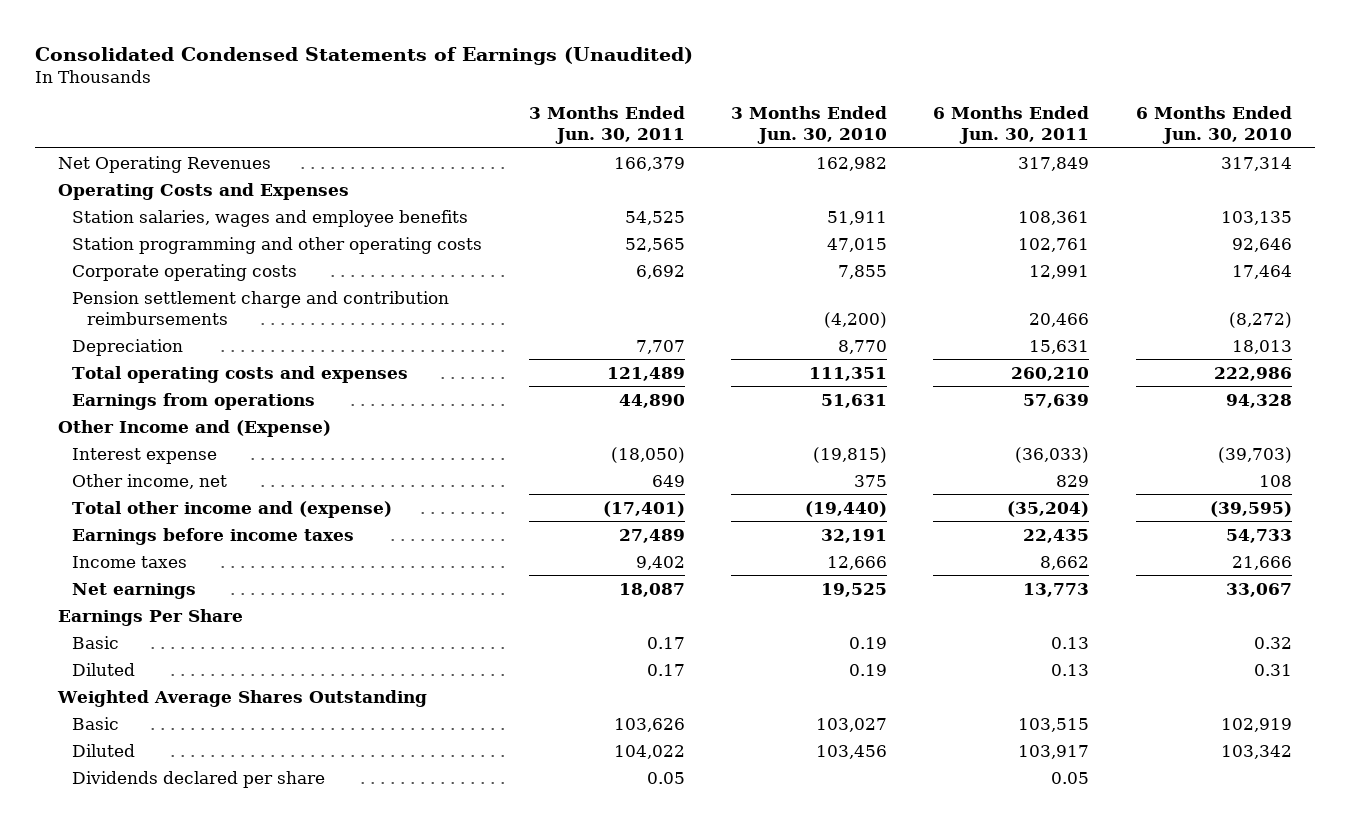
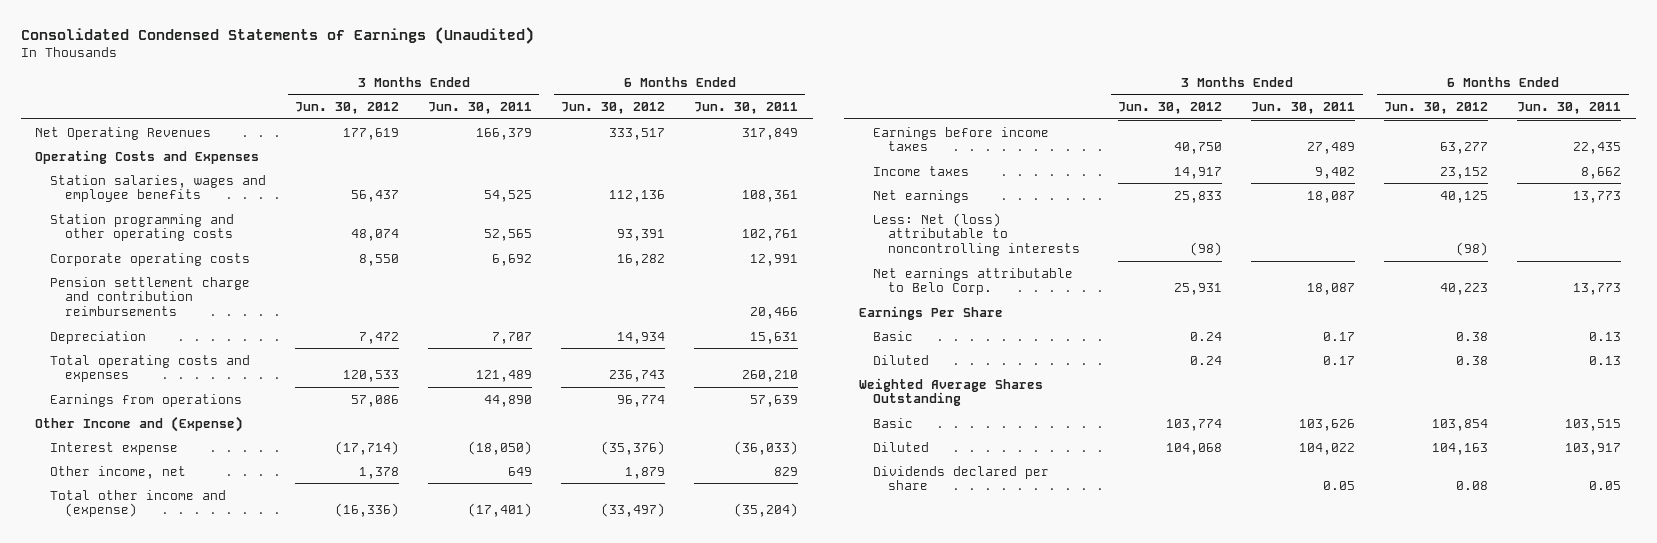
- | 3 Months Ended Jun. 30, 2011 | 3 Months Ended Jun. 30, 2010 | 6 Months Ended Jun. 30, 2011 | 6 Months Ended Jun. 30, 2010
+ | 3 Months Ended Jun. 30, 2012 | 3 Months Ended Jun. 30, 2011 | 6 Months Ended Jun. 30, 2012 | 6 Months Ended Jun. 30, 2011
+ Less: Net (loss) attributable to noncontrolling interests | (98) | | (98) |
+ Net earnings attributable to Belo Corp. | 25,931 | 18,087 | 40,223 | 13,773

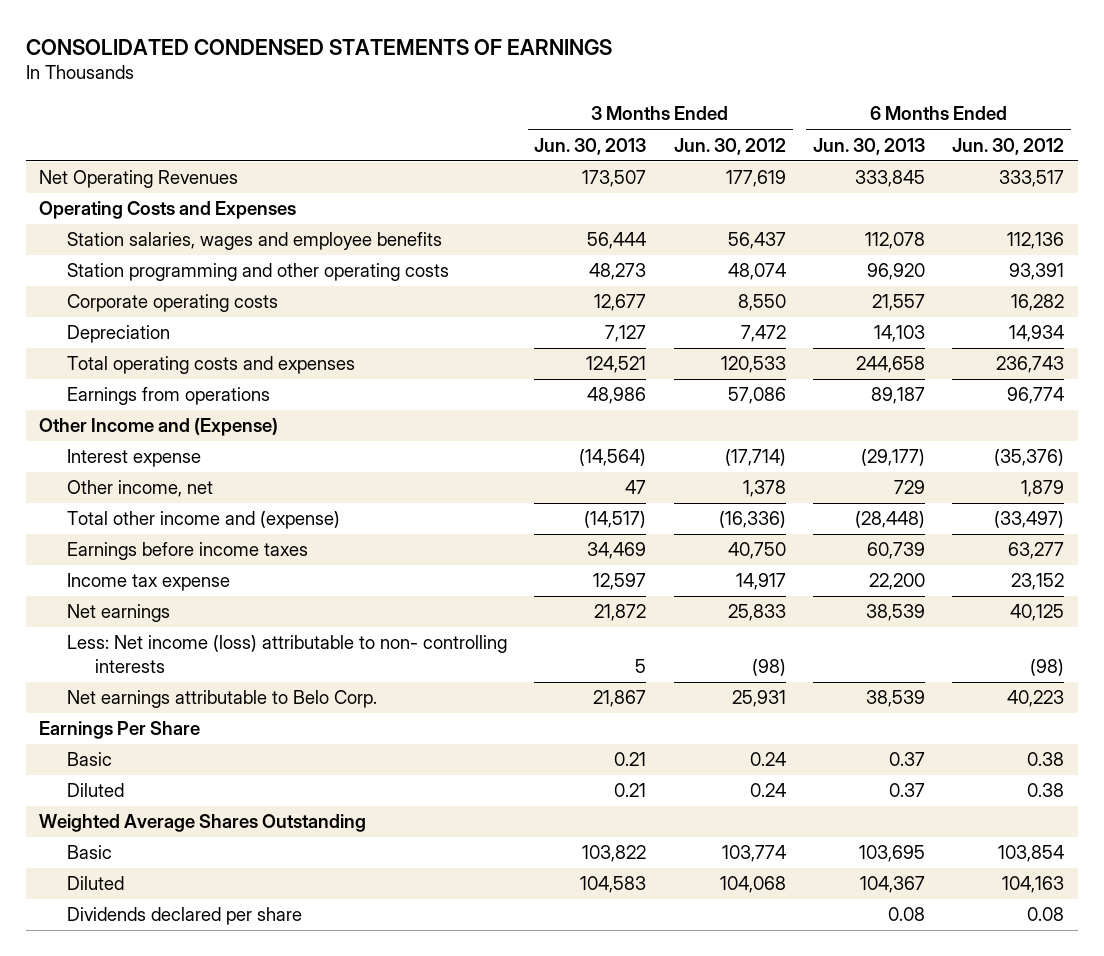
- Consolidated Condensed Statements of Earnings (Unaudited)
+ CONSOLIDATED CONDENSED STATEMENTS OF EARNINGS
- | 3 Months Ended Jun. 30, 2012 | 3 Months Ended Jun. 30, 2011 | 6 Months Ended Jun. 30, 2012 | 6 Months Ended Jun. 30, 2011
+ | 3 Months Ended Jun. 30, 2013 | 3 Months Ended Jun. 30, 2012 | 6 Months Ended Jun. 30, 2013 | 6 Months Ended Jun. 30, 2012
- Pension settlement charge and contribution reimbursements | | | | 20,466
- Income taxes | 14,917 | 9,402 | 23,152 | 8,662
+ Income tax expense | 12,597 | 14,917 | 22,200 | 23,152
- Less: Net (loss) attributable to noncontrolling interests | (98) | | (98) |
+ Less: Net income (loss) attributable to non- controlling interests | 5 | (98) | | (98)

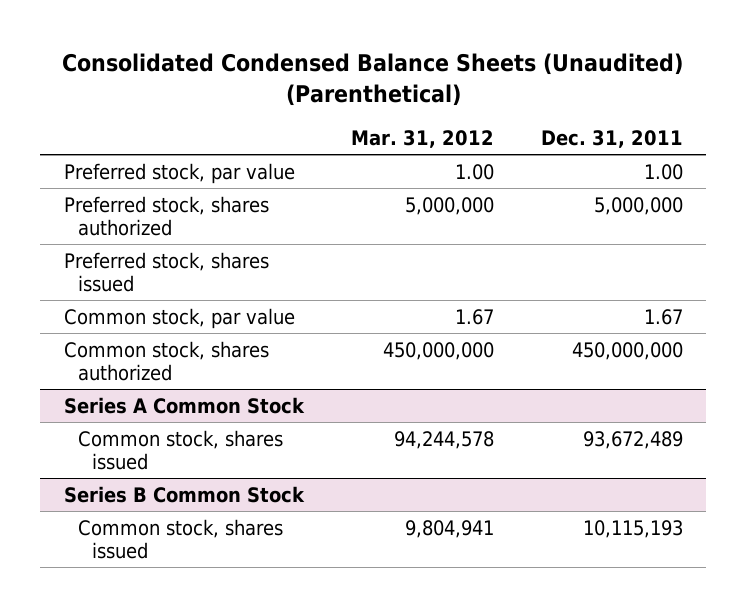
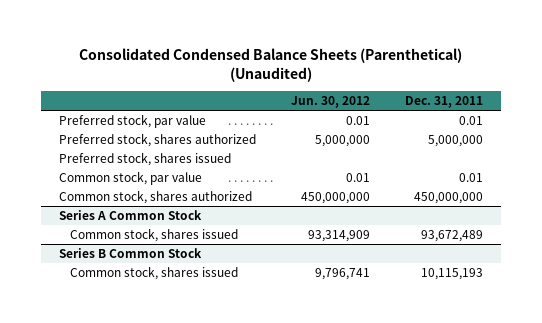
- Consolidated Condensed Balance Sheets (Unaudited) (Parenthetical)
+ Consolidated Condensed Balance Sheets (Parenthetical) (Unaudited)
- | Mar. 31, 2012 | Dec. 31, 2011
+ | Jun. 30, 2012 | Dec. 31, 2011
- Preferred stock, par value | 1.00 | 1.00
+ Preferred stock, par value | 0.01 | 0.01
- Common stock, par value | 1.67 | 1.67
+ Common stock, par value | 0.01 | 0.01

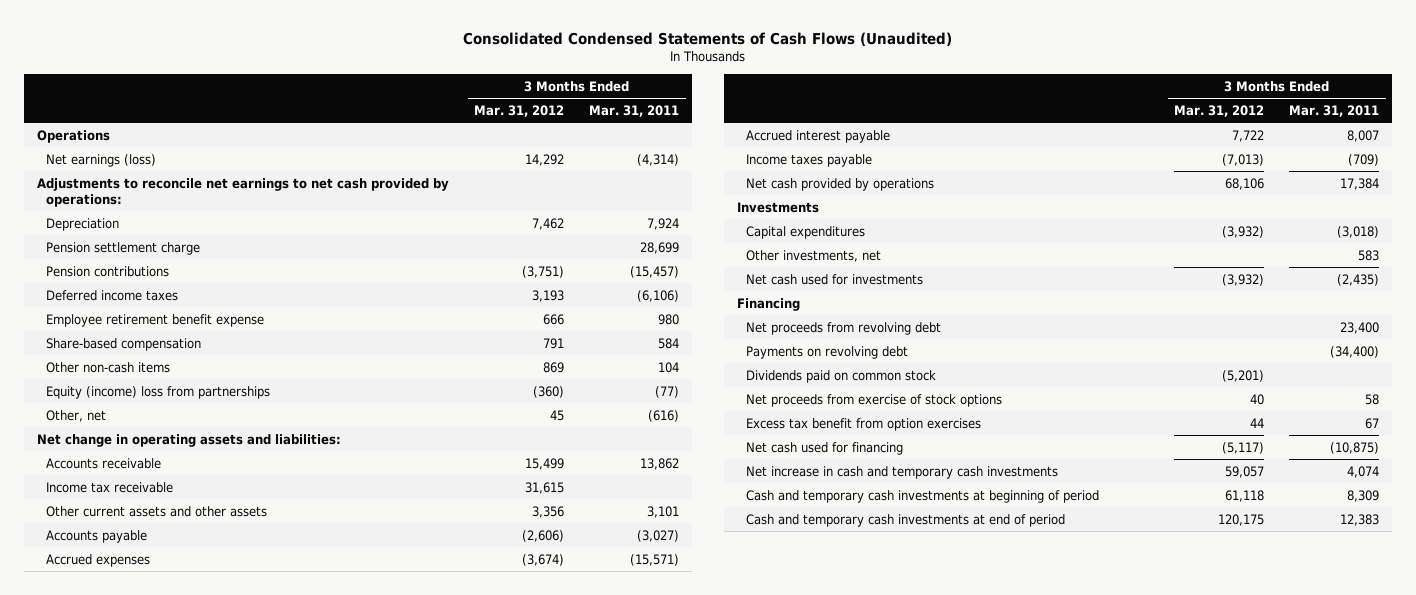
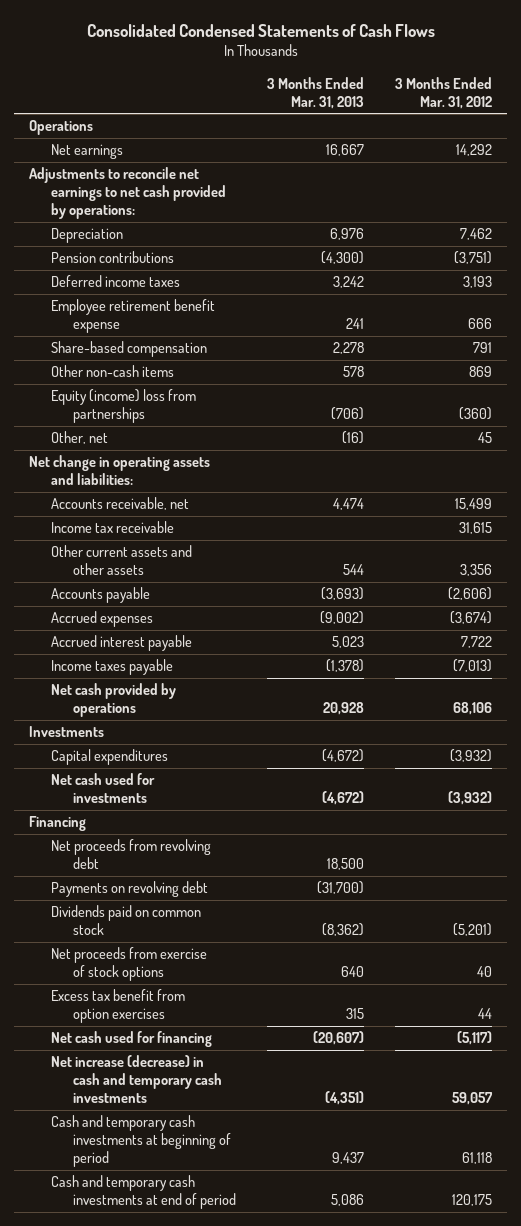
- Consolidated Condensed Statements of Cash Flows (Unaudited)
+ Consolidated Condensed Statements of Cash Flows
- | 3 Months Ended Mar. 31, 2012 | 3 Months Ended Mar. 31, 2011
+ | 3 Months Ended Mar. 31, 2013 | 3 Months Ended Mar. 31, 2012
- Net earnings (loss) | 14,292 | (4,314)
+ Net earnings | 16,667 | 14,292
- Pension settlement charge | | 28,699
- Accounts receivable | 15,499 | 13,862
+ Accounts receivable, net | 4,474 | 15,499
- Other investments, net | | 583
- Net increase in cash and temporary cash investments | 59,057 | 4,074
+ Net increase (decrease) in cash and temporary cash investments | (4,351) | 59,057

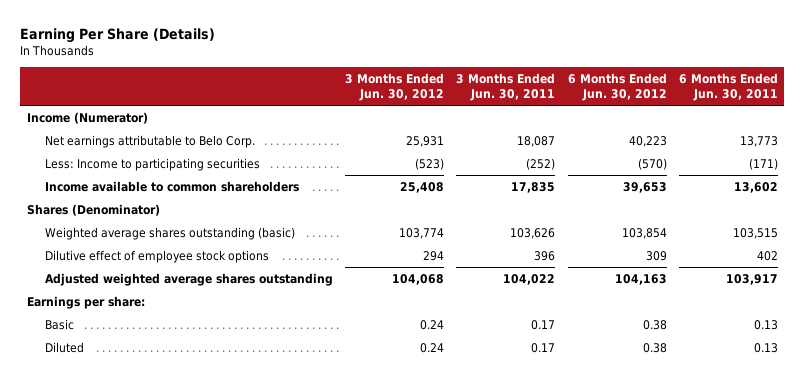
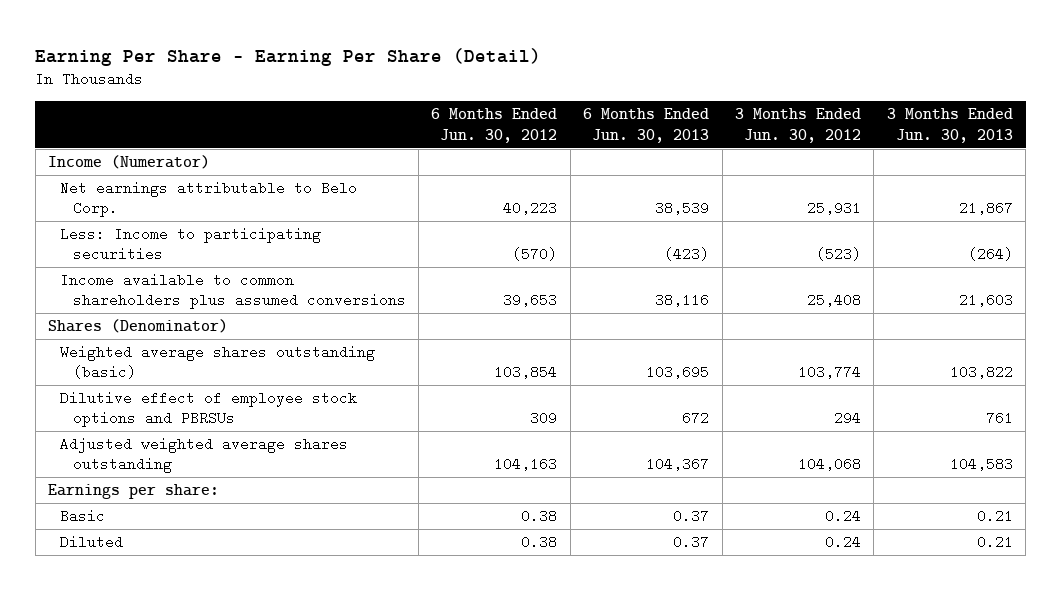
- Earning Per Share (Details)
+ Earning Per Share - Earning Per Share (Detail)
- | 3 Months Ended Jun. 30, 2012 | 3 Months Ended Jun. 30, 2011 | 6 Months Ended Jun. 30, 2012 | 6 Months Ended Jun. 30, 2011
+ | 6 Months Ended Jun. 30, 2012 | 6 Months Ended Jun. 30, 2013 | 3 Months Ended Jun. 30, 2012 | 3 Months Ended Jun. 30, 2013
- Income available to common shareholders | 25,408 | 17,835 | 39,653 | 13,602
+ Income available to common shareholders plus assumed conversions | 39,653 | 38,116 | 25,408 | 21,603
- Dilutive effect of employee stock options | 294 | 396 | 309 | 402
+ Dilutive effect of employee stock options and PBRSUs | 309 | 672 | 294 | 761

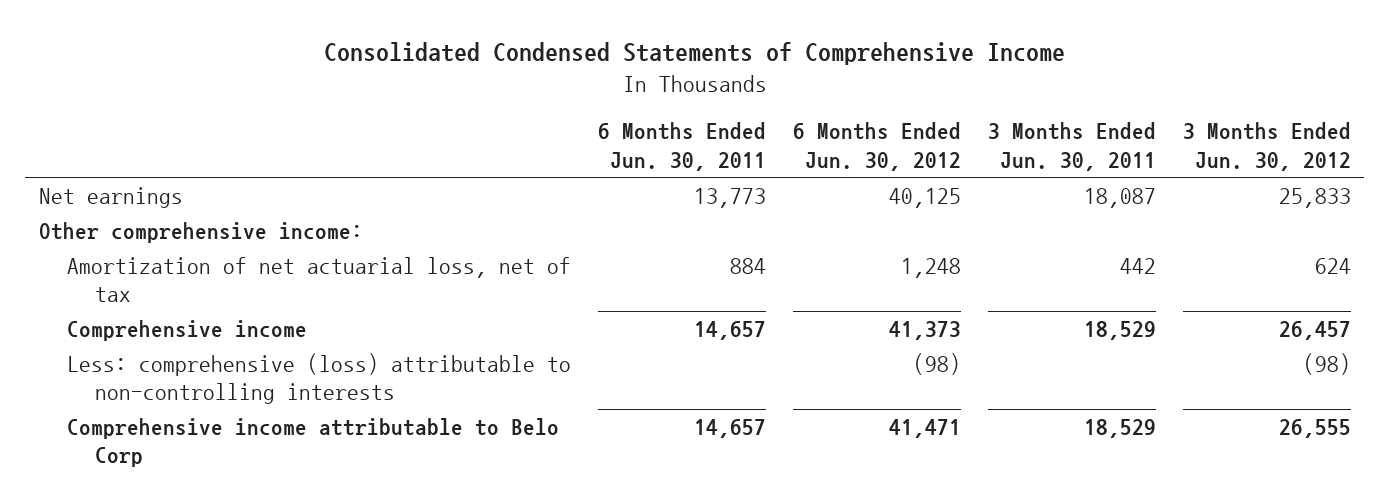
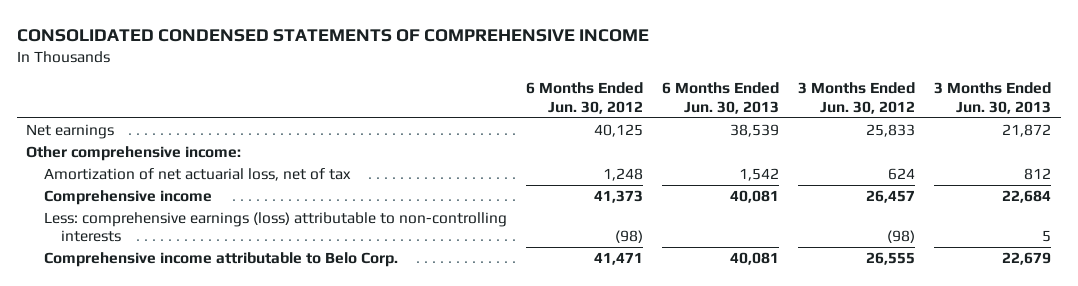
- Consolidated Condensed Statements of Comprehensive Income
+ CONSOLIDATED CONDENSED STATEMENTS OF COMPREHENSIVE INCOME
- | 6 Months Ended Jun. 30, 2011 | 6 Months Ended Jun. 30, 2012 | 3 Months Ended Jun. 30, 2011 | 3 Months Ended Jun. 30, 2012
+ | 6 Months Ended Jun. 30, 2012 | 6 Months Ended Jun. 30, 2013 | 3 Months Ended Jun. 30, 2012 | 3 Months Ended Jun. 30, 2013
- Less: comprehensive (loss) attributable to non-controlling interests | | (98) | | (98)
- Comprehensive income attributable to Belo Corp | 14,657 | 41,471 | 18,529 | 26,555
+ Less: comprehensive earnings (loss) attributable to non-controlling interests | (98) | | (98) | 5
+ Comprehensive income attributable to Belo Corp. | 41,471 | 40,081 | 26,555 | 22,679

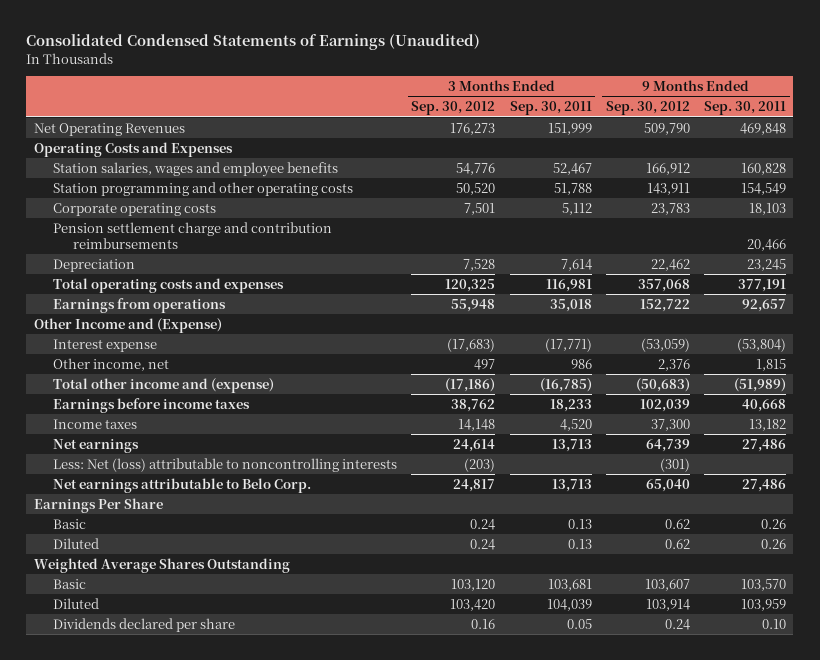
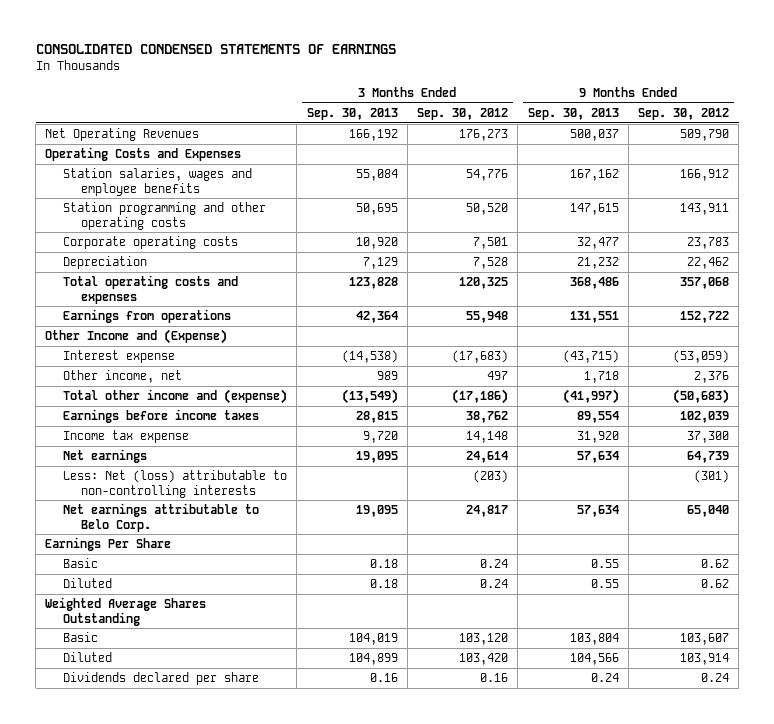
- Consolidated Condensed Statements of Earnings (Unaudited)
+ CONSOLIDATED CONDENSED STATEMENTS OF EARNINGS
- | 3 Months Ended Sep. 30, 2012 | 3 Months Ended Sep. 30, 2011 | 9 Months Ended Sep. 30, 2012 | 9 Months Ended Sep. 30, 2011
+ | 3 Months Ended Sep. 30, 2013 | 3 Months Ended Sep. 30, 2012 | 9 Months Ended Sep. 30, 2013 | 9 Months Ended Sep. 30, 2012
- Pension settlement charge and contribution reimbursements | | | | 20,466
- Income taxes | 14,148 | 4,520 | 37,300 | 13,182
+ Income tax expense | 9,720 | 14,148 | 31,920 | 37,300
- Less: Net (loss) attributable to noncontrolling interests | (203) | | (301) |
+ Less: Net (loss) attributable to non-controlling interests | | (203) | | (301)

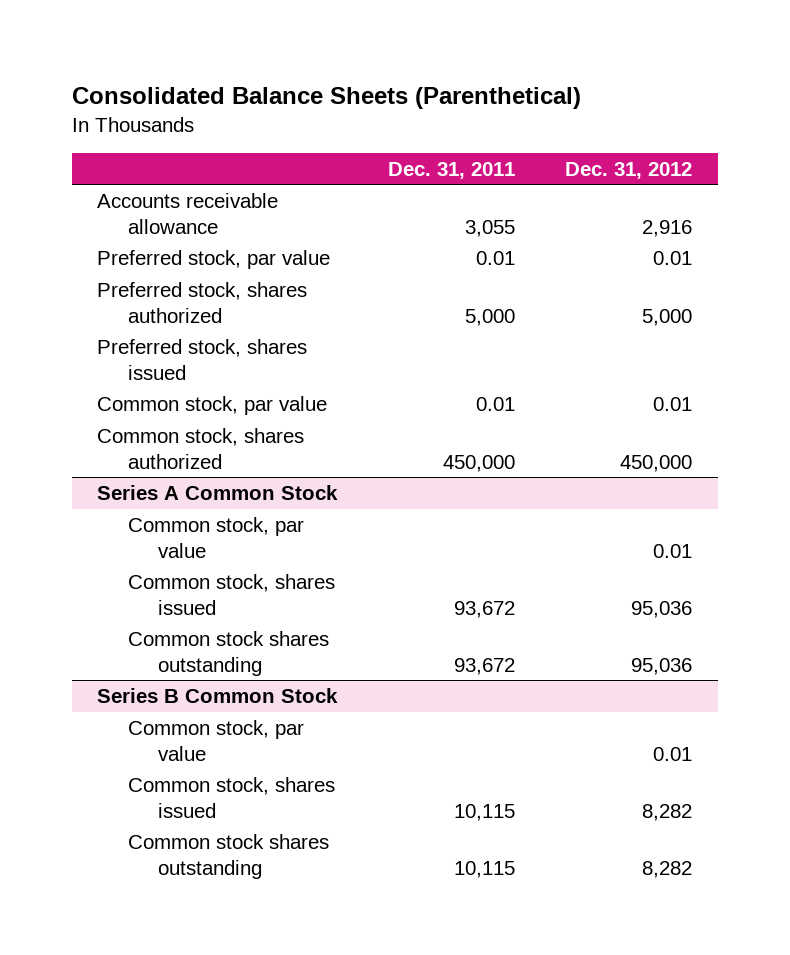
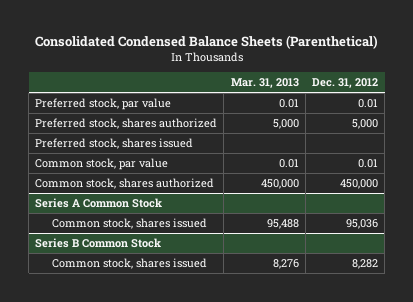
- Consolidated Balance Sheets (Parenthetical)
+ Consolidated Condensed Balance Sheets (Parenthetical)
- | Dec. 31, 2011 | Dec. 31, 2012
+ | Mar. 31, 2013 | Dec. 31, 2012
- Accounts receivable allowance | 3,055 | 2,916
@ Series A Common Stock
- Common stock, par value | | 0.01
- Common stock shares outstanding | 93,672 | 95,036
@ Series B Common Stock
- Common stock, par value | | 0.01
- Common stock shares outstanding | 10,115 | 8,282

